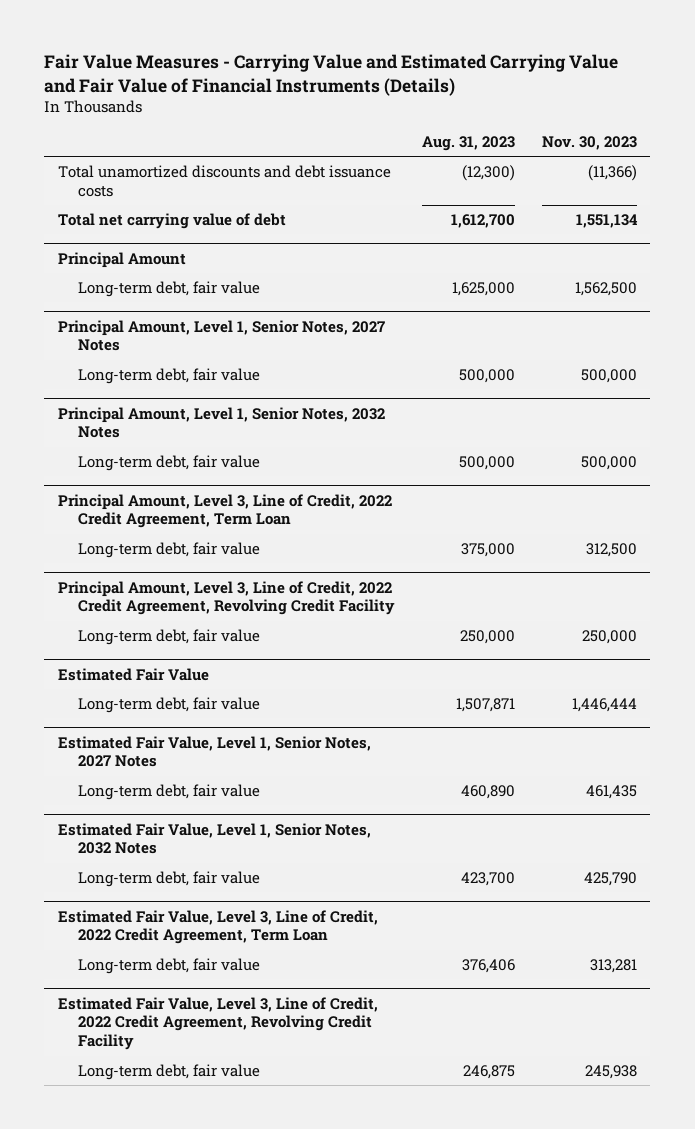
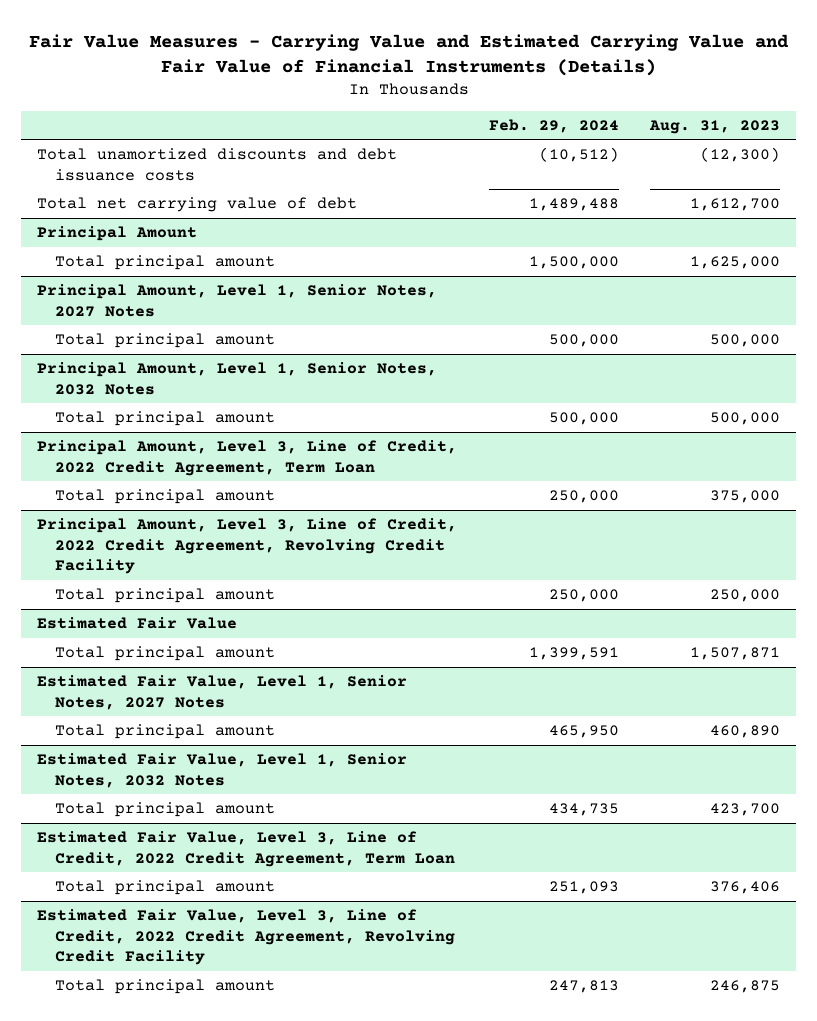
- | Aug. 31, 2023 | Nov. 30, 2023
+ | Feb. 29, 2024 | Aug. 31, 2023
@ Principal Amount
- Long-term debt, fair value | 1,625,000 | 1,562,500
+ Total principal amount | 1,500,000 | 1,625,000
@ Principal Amount, Level 1, Senior Notes, 2027 Notes
- Long-term debt, fair value | 500,000 | 500,000
+ Total principal amount | 500,000 | 500,000
@ Principal Amount, Level 1, Senior Notes, 2032 Notes
- Long-term debt, fair value | 500,000 | 500,000
+ Total principal amount | 500,000 | 500,000
@ Principal Amount, Level 3, Line of Credit, 2022 Credit Agreement, Term Loan
- Long-term debt, fair value | 375,000 | 312,500
+ Total principal amount | 250,000 | 375,000
@ Principal Amount, Level 3, Line of Credit, 2022 Credit Agreement, Revolving Credit Facility
- Long-term debt, fair value | 250,000 | 250,000
+ Total principal amount | 250,000 | 250,000
@ Estimated Fair Value
- Long-term debt, fair value | 1,507,871 | 1,446,444
+ Total principal amount | 1,399,591 | 1,507,871
@ Estimated Fair Value, Level 1, Senior Notes, 2027 Notes
- Long-term debt, fair value | 460,890 | 461,435
+ Total principal amount | 465,950 | 460,890
@ Estimated Fair Value, Level 1, Senior Notes, 2032 Notes
- Long-term debt, fair value | 423,700 | 425,790
+ Total principal amount | 434,735 | 423,700
@ Estimated Fair Value, Level 3, Line of Credit, 2022 Credit Agreement, Term Loan
- Long-term debt, fair value | 376,406 | 313,281
+ Total principal amount | 251,093 | 376,406
@ Estimated Fair Value, Level 3, Line of Credit, 2022 Credit Agreement, Revolving Credit Facility
- Long-term debt, fair value | 246,875 | 245,938
+ Total principal amount | 247,813 | 246,875

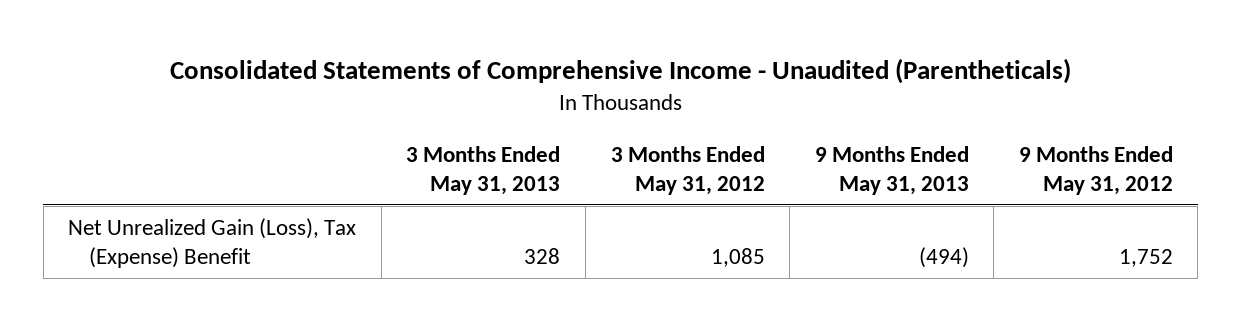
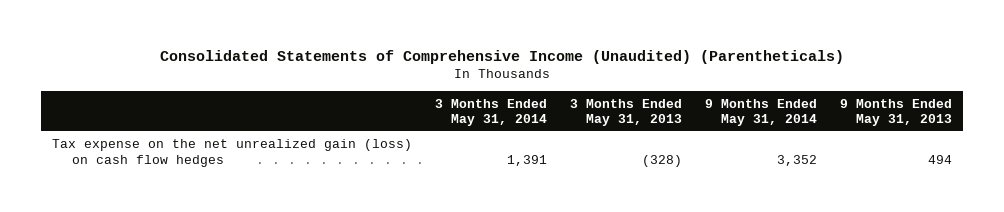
- Consolidated Statements of Comprehensive Income - Unaudited (Parentheticals)
+ Consolidated Statements of Comprehensive Income (Unaudited) (Parentheticals)
- | 3 Months Ended May 31, 2013 | 3 Months Ended May 31, 2012 | 9 Months Ended May 31, 2013 | 9 Months Ended May 31, 2012
+ | 3 Months Ended May 31, 2014 | 3 Months Ended May 31, 2013 | 9 Months Ended May 31, 2014 | 9 Months Ended May 31, 2013
- Net Unrealized Gain (Loss), Tax (Expense) Benefit | 328 | 1,085 | (494) | 1,752
+ Tax expense on the net unrealized gain (loss) on cash flow hedges | 1,391 | (328) | 3,352 | 494

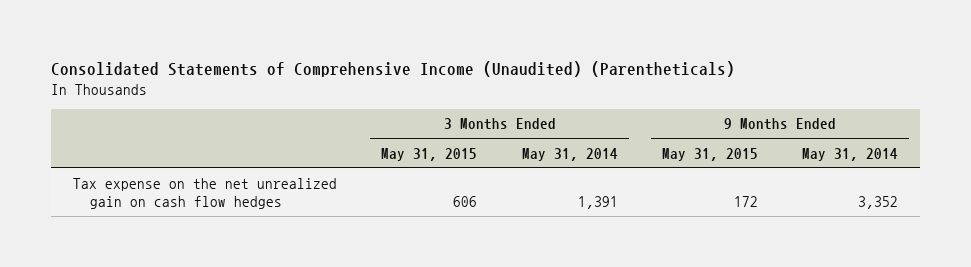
- | 3 Months Ended May 31, 2014 | 3 Months Ended May 31, 2013 | 9 Months Ended May 31, 2014 | 9 Months Ended May 31, 2013
+ | 3 Months Ended May 31, 2015 | 3 Months Ended May 31, 2014 | 9 Months Ended May 31, 2015 | 9 Months Ended May 31, 2014
- Tax expense on the net unrealized gain (loss) on cash flow hedges | 1,391 | (328) | 3,352 | 494
+ Tax expense on the net unrealized gain on cash flow hedges | 606 | 1,391 | 172 | 3,352

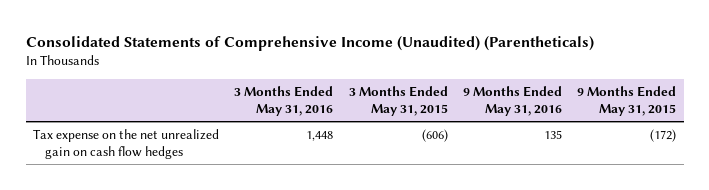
- | 3 Months Ended May 31, 2015 | 3 Months Ended May 31, 2014 | 9 Months Ended May 31, 2015 | 9 Months Ended May 31, 2014
+ | 3 Months Ended May 31, 2016 | 3 Months Ended May 31, 2015 | 9 Months Ended May 31, 2016 | 9 Months Ended May 31, 2015
- Tax expense on the net unrealized gain on cash flow hedges | 606 | 1,391 | 172 | 3,352
+ Tax expense on the net unrealized gain on cash flow hedges | 1,448 | (606) | 135 | (172)

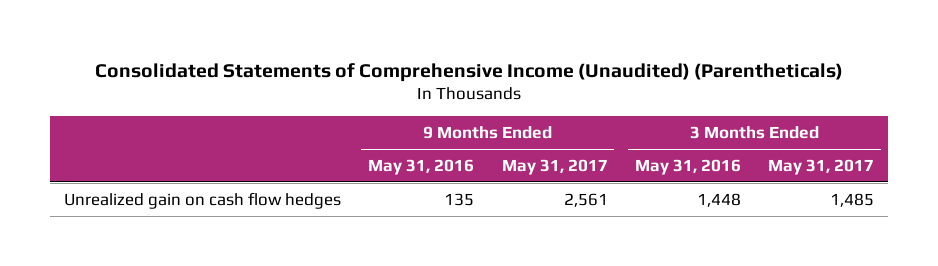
- | 3 Months Ended May 31, 2016 | 3 Months Ended May 31, 2015 | 9 Months Ended May 31, 2016 | 9 Months Ended May 31, 2015
+ | 9 Months Ended May 31, 2016 | 9 Months Ended May 31, 2017 | 3 Months Ended May 31, 2016 | 3 Months Ended May 31, 2017
- Tax expense on the net unrealized gain on cash flow hedges | 1,448 | (606) | 135 | (172)
+ Unrealized gain on cash flow hedges | 135 | 2,561 | 1,448 | 1,485

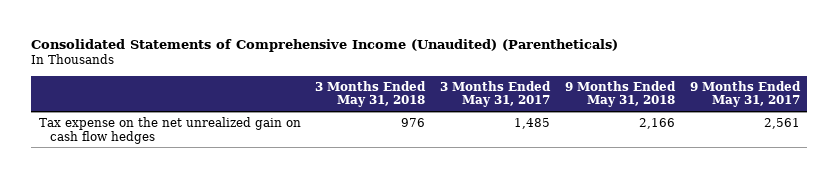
- | 9 Months Ended May 31, 2016 | 9 Months Ended May 31, 2017 | 3 Months Ended May 31, 2016 | 3 Months Ended May 31, 2017
+ | 3 Months Ended May 31, 2018 | 3 Months Ended May 31, 2017 | 9 Months Ended May 31, 2018 | 9 Months Ended May 31, 2017
- Unrealized gain on cash flow hedges | 135 | 2,561 | 1,448 | 1,485
+ Tax expense on the net unrealized gain on cash flow hedges | 976 | 1,485 | 2,166 | 2,561

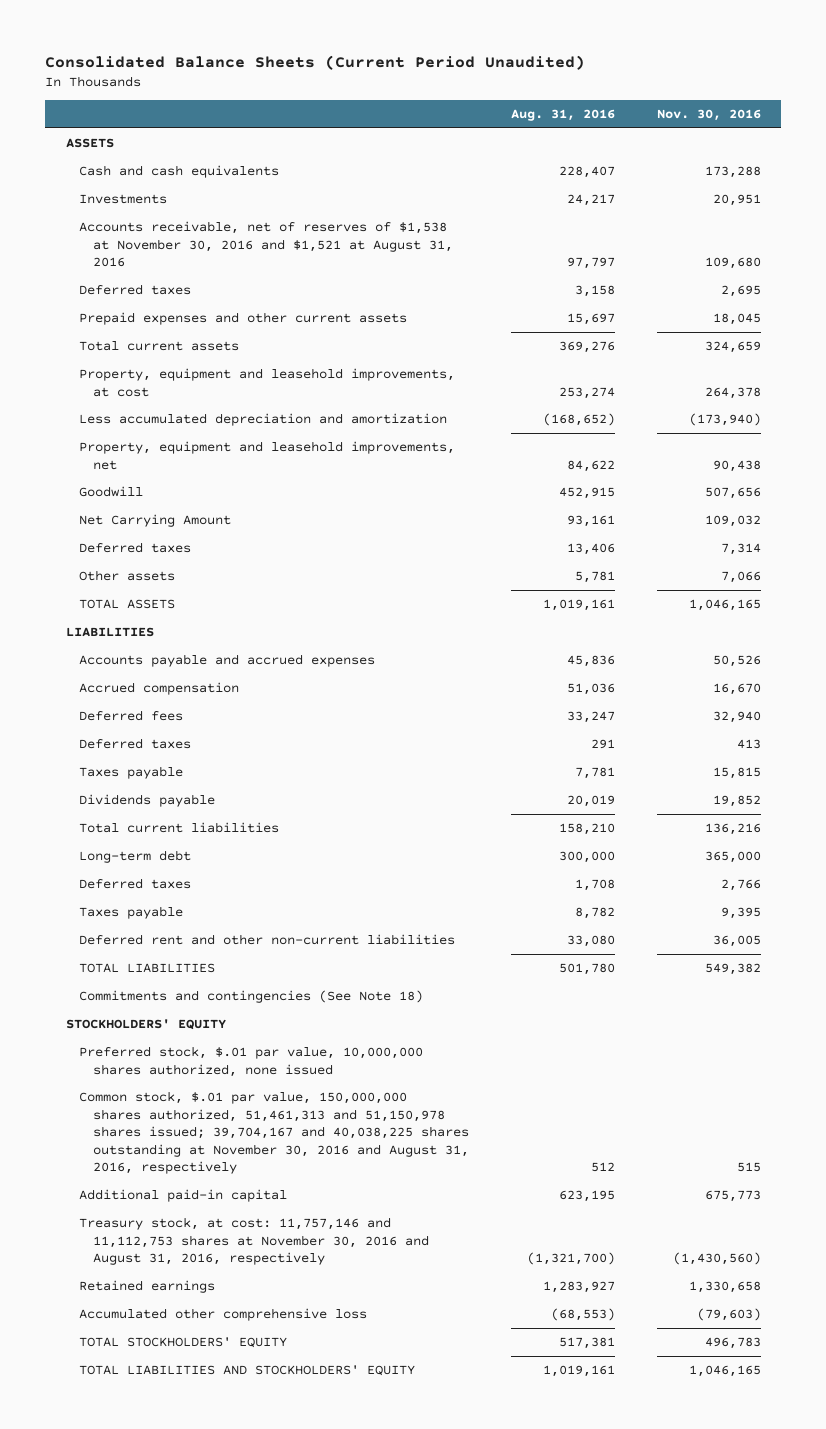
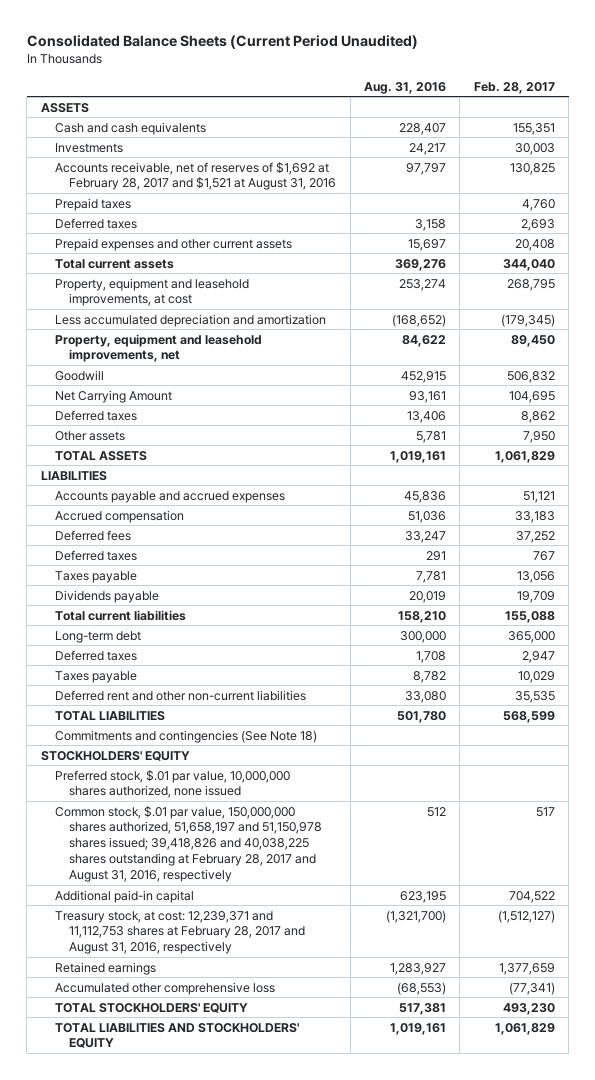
- | Aug. 31, 2016 | Nov. 30, 2016
+ | Aug. 31, 2016 | Feb. 28, 2017
- Accounts receivable, net of reserves of $1,538 at November 30, 2016 and $1,521 at August 31, 2016 | 97,797 | 109,680
+ Accounts receivable, net of reserves of $1,692 at February 28, 2017 and $1,521 at August 31, 2016 | 97,797 | 130,825
+ Prepaid taxes | | 4,760
- Common stock, $.01 par value, 150,000,000 shares authorized, 51,461,313 and 51,150,978 shares issued; 39,704,167 and 40,038,225 shares outstanding at November 30, 2016 and August 31, 2016, respectively | 512 | 515
+ Common stock, $.01 par value, 150,000,000 shares authorized, 51,658,197 and 51,150,978 shares issued; 39,418,826 and 40,038,225 shares outstanding at February 28, 2017 and August 31, 2016, respectively | 512 | 517
- Treasury stock, at cost: 11,757,146 and 11,112,753 shares at November 30, 2016 and August 31, 2016, respectively | (1,321,700) | (1,430,560)
+ Treasury stock, at cost: 12,239,371 and 11,112,753 shares at February 28, 2017 and August 31, 2016, respectively | (1,321,700) | (1,512,127)

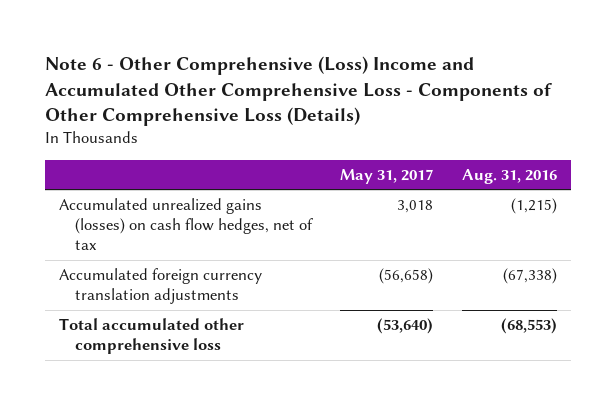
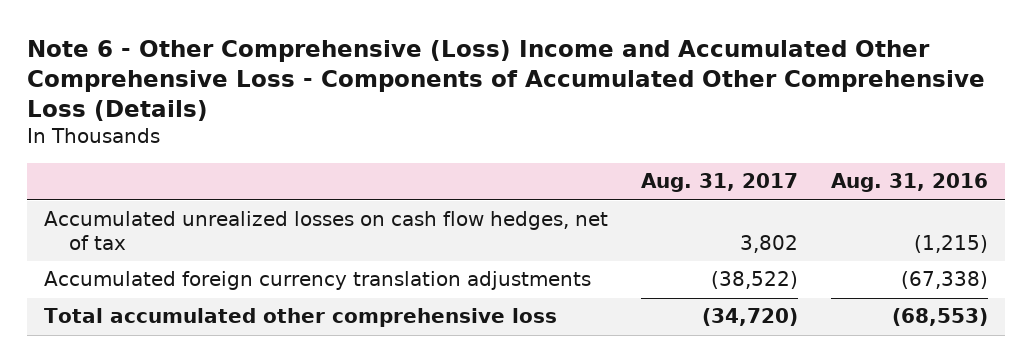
- Note 6 - Other Comprehensive (Loss) Income and Accumulated Other Comprehensive Loss - Components of Other Comprehensive Loss (Details)
+ Note 6 - Other Comprehensive (Loss) Income and Accumulated Other Comprehensive Loss - Components of Accumulated Other Comprehensive Loss (Details)
- | May 31, 2017 | Aug. 31, 2016
+ | Aug. 31, 2017 | Aug. 31, 2016
- Accumulated unrealized gains (losses) on cash flow hedges, net of tax | 3,018 | (1,215)
+ Accumulated unrealized losses on cash flow hedges, net of tax | 3,802 | (1,215)

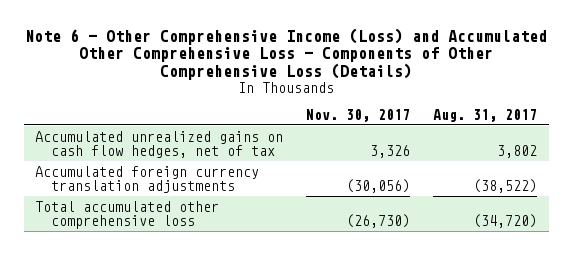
- Note 6 - Other Comprehensive (Loss) Income and Accumulated Other Comprehensive Loss - Components of Accumulated Other Comprehensive Loss (Details)
+ Note 6 - Other Comprehensive Income (Loss) and Accumulated Other Comprehensive Loss - Components of Other Comprehensive Loss (Details)
- | Aug. 31, 2017 | Aug. 31, 2016
+ | Nov. 30, 2017 | Aug. 31, 2017
- Accumulated unrealized losses on cash flow hedges, net of tax | 3,802 | (1,215)
+ Accumulated unrealized gains on cash flow hedges, net of tax | 3,326 | 3,802

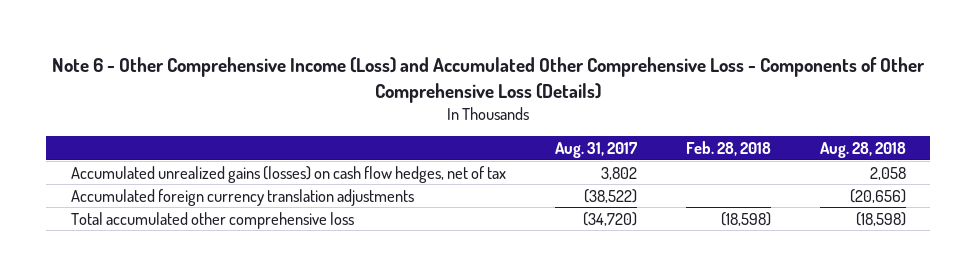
- | Nov. 30, 2017 | Aug. 31, 2017
+ | Aug. 31, 2017 | Feb. 28, 2018 | Aug. 28, 2018
- Accumulated unrealized gains on cash flow hedges, net of tax | 3,326 | 3,802
+ Accumulated unrealized gains (losses) on cash flow hedges, net of tax | 3,802 | | 2,058

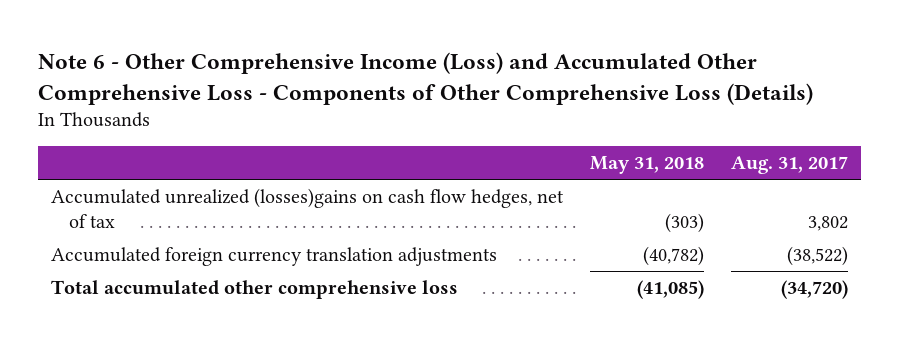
- | Aug. 31, 2017 | Feb. 28, 2018 | Aug. 28, 2018
+ | May 31, 2018 | Aug. 31, 2017
- Accumulated unrealized gains (losses) on cash flow hedges, net of tax | 3,802 | | 2,058
+ Accumulated unrealized (losses)gains on cash flow hedges, net of tax | (303) | 3,802

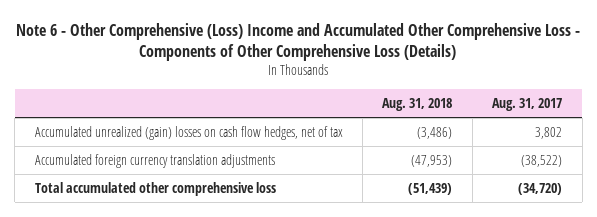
- Note 6 - Other Comprehensive Income (Loss) and Accumulated Other Comprehensive Loss - Components of Other Comprehensive Loss (Details)
+ Note 6 - Other Comprehensive (Loss) Income and Accumulated Other Comprehensive Loss - Components of Other Comprehensive Loss (Details)
- | May 31, 2018 | Aug. 31, 2017
+ | Aug. 31, 2018 | Aug. 31, 2017
- Accumulated unrealized (losses)gains on cash flow hedges, net of tax | (303) | 3,802
+ Accumulated unrealized (gain) losses on cash flow hedges, net of tax | (3,486) | 3,802

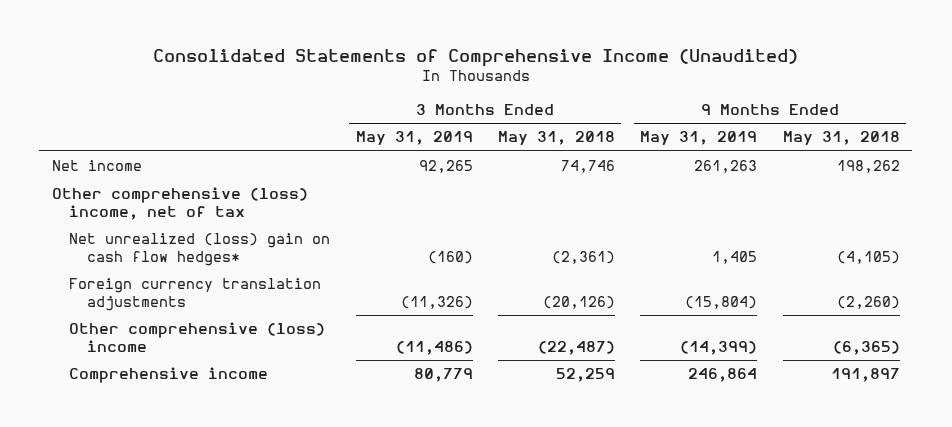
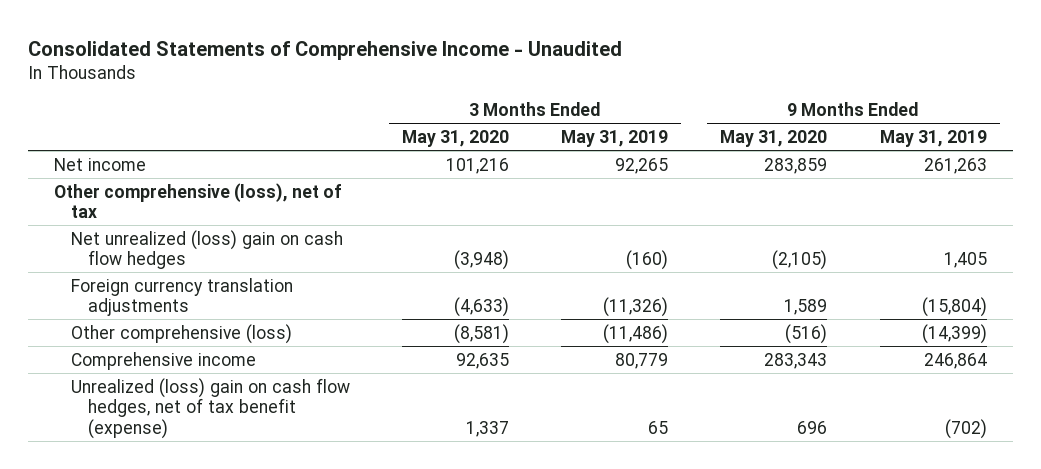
- Consolidated Statements of Comprehensive Income (Unaudited)
+ Consolidated Statements of Comprehensive Income - Unaudited
- | 3 Months Ended May 31, 2019 | 3 Months Ended May 31, 2018 | 9 Months Ended May 31, 2019 | 9 Months Ended May 31, 2018
+ | 3 Months Ended May 31, 2020 | 3 Months Ended May 31, 2019 | 9 Months Ended May 31, 2020 | 9 Months Ended May 31, 2019
- Other comprehensive (loss) income, net of tax
- Net unrealized (loss) gain on cash flow hedges* | (160) | (2,361) | 1,405 | (4,105)
+ Other comprehensive (loss), net of tax
+ Net unrealized (loss) gain on cash flow hedges | (3,948) | (160) | (2,105) | 1,405
- Other comprehensive (loss) income | (11,486) | (22,487) | (14,399) | (6,365)
+ Other comprehensive (loss) | (8,581) | (11,486) | (516) | (14,399)
+ Unrealized (loss) gain on cash flow hedges, net of tax benefit (expense) | 1,337 | 65 | 696 | (702)

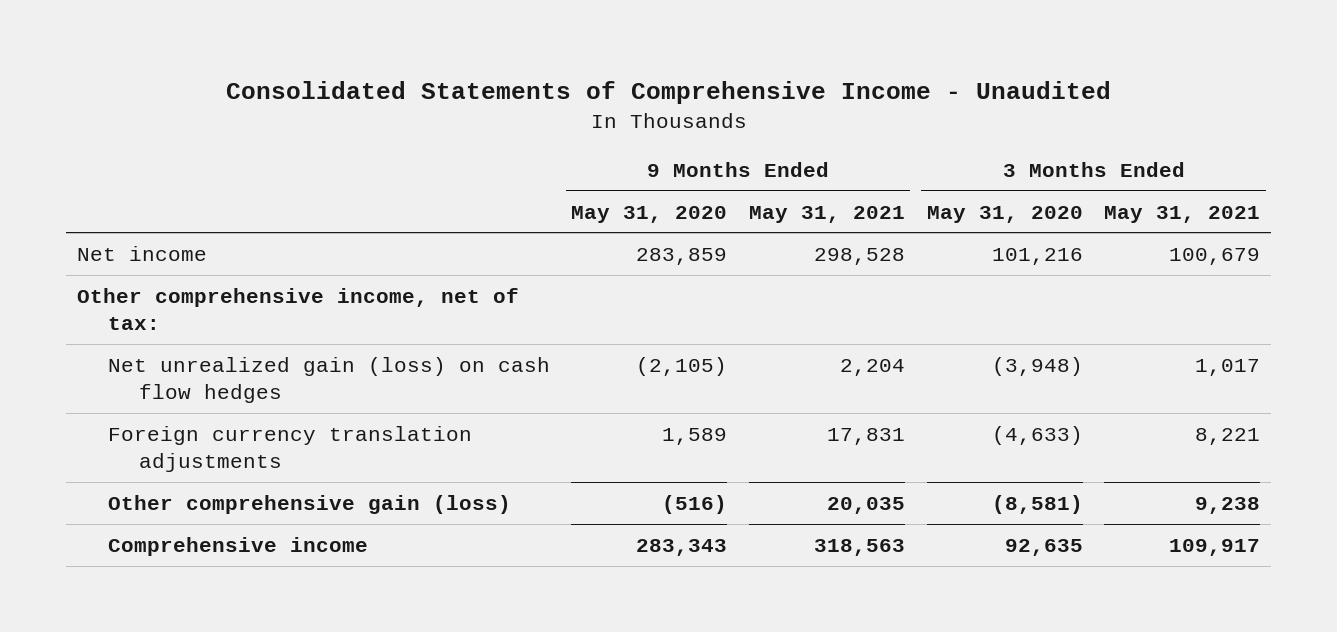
- | 3 Months Ended May 31, 2020 | 3 Months Ended May 31, 2019 | 9 Months Ended May 31, 2020 | 9 Months Ended May 31, 2019
+ | 9 Months Ended May 31, 2020 | 9 Months Ended May 31, 2021 | 3 Months Ended May 31, 2020 | 3 Months Ended May 31, 2021
- Other comprehensive (loss), net of tax
- Net unrealized (loss) gain on cash flow hedges | (3,948) | (160) | (2,105) | 1,405
+ Other comprehensive income, net of tax:
+ Net unrealized gain (loss) on cash flow hedges | (2,105) | 2,204 | (3,948) | 1,017
- Other comprehensive (loss) | (8,581) | (11,486) | (516) | (14,399)
+ Other comprehensive gain (loss) | (516) | 20,035 | (8,581) | 9,238
- Unrealized (loss) gain on cash flow hedges, net of tax benefit (expense) | 1,337 | 65 | 696 | (702)

